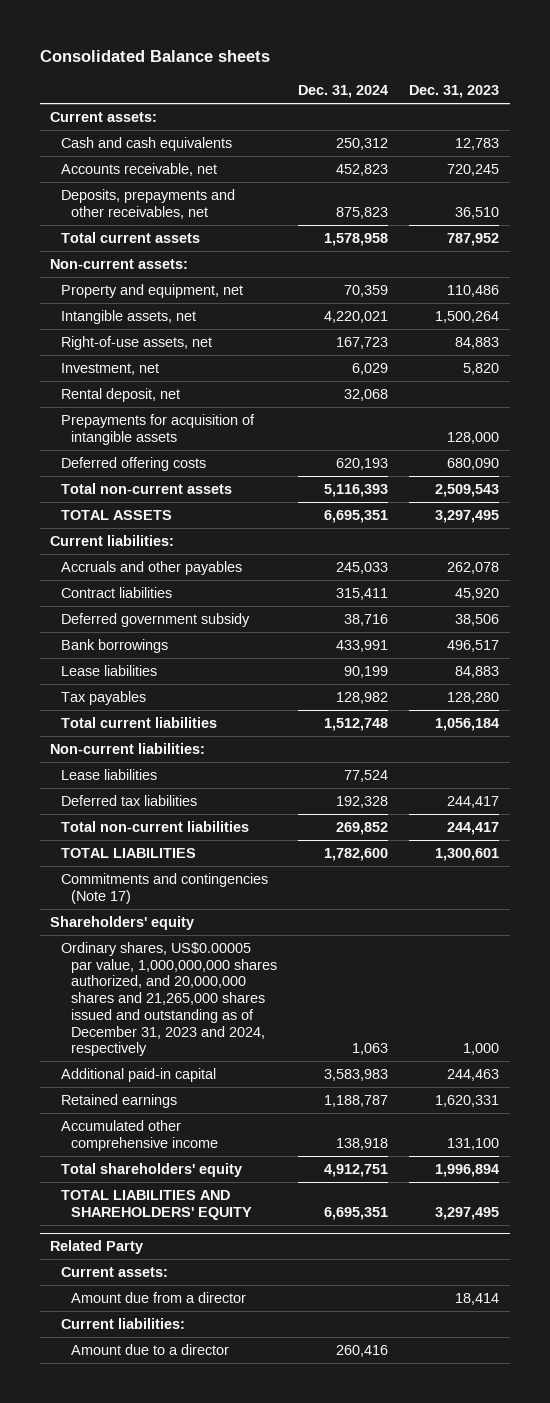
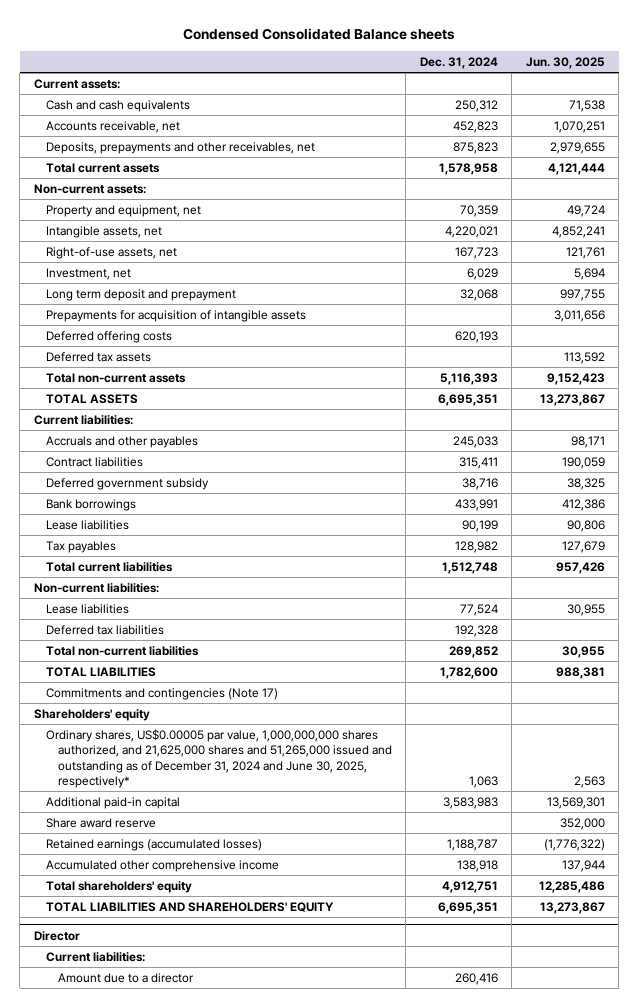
- Consolidated Balance sheets
+ Condensed Consolidated Balance sheets
- | Dec. 31, 2024 | Dec. 31, 2023
+ | Dec. 31, 2024 | Jun. 30, 2025
- Rental deposit, net | 32,068 |
+ Long term deposit and prepayment | 32,068 | 997,755
+ Deferred tax assets | | 113,592
- Ordinary shares, US$0.00005 par value, 1,000,000,000 shares authorized, and 20,000,000 shares and 21,265,000 shares issued and outstanding as of December 31, 2023 and 2024, respectively | 1,063 | 1,000
+ Ordinary shares, US$0.00005 par value, 1,000,000,000 shares authorized, and 21,625,000 shares and 51,265,000 issued and outstanding as of December 31, 2024 and June 30, 2025, respectively* | 1,063 | 2,563
- Retained earnings | 1,188,787 | 1,620,331
+ Share award reserve | | 352,000
+ Retained earnings (accumulated losses) | 1,188,787 | (1,776,322)
- Related Party
- Current assets:
- Amount due from a director | | 18,414
+ Director

